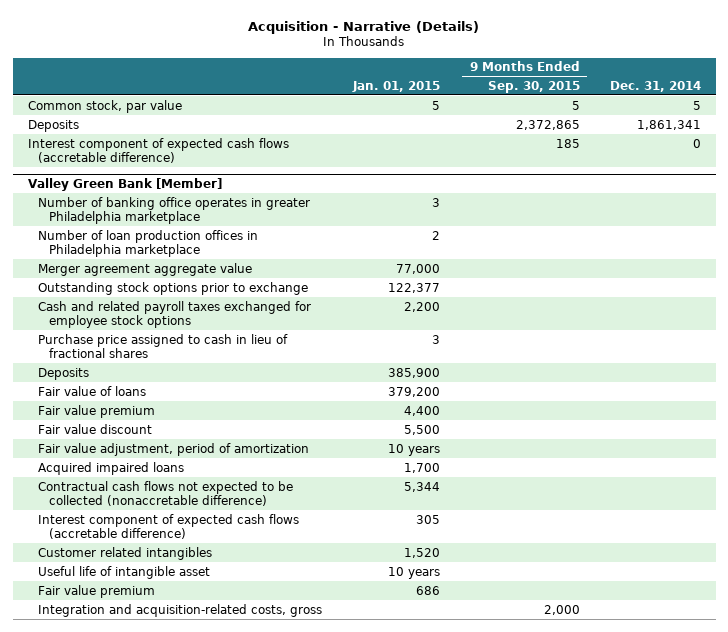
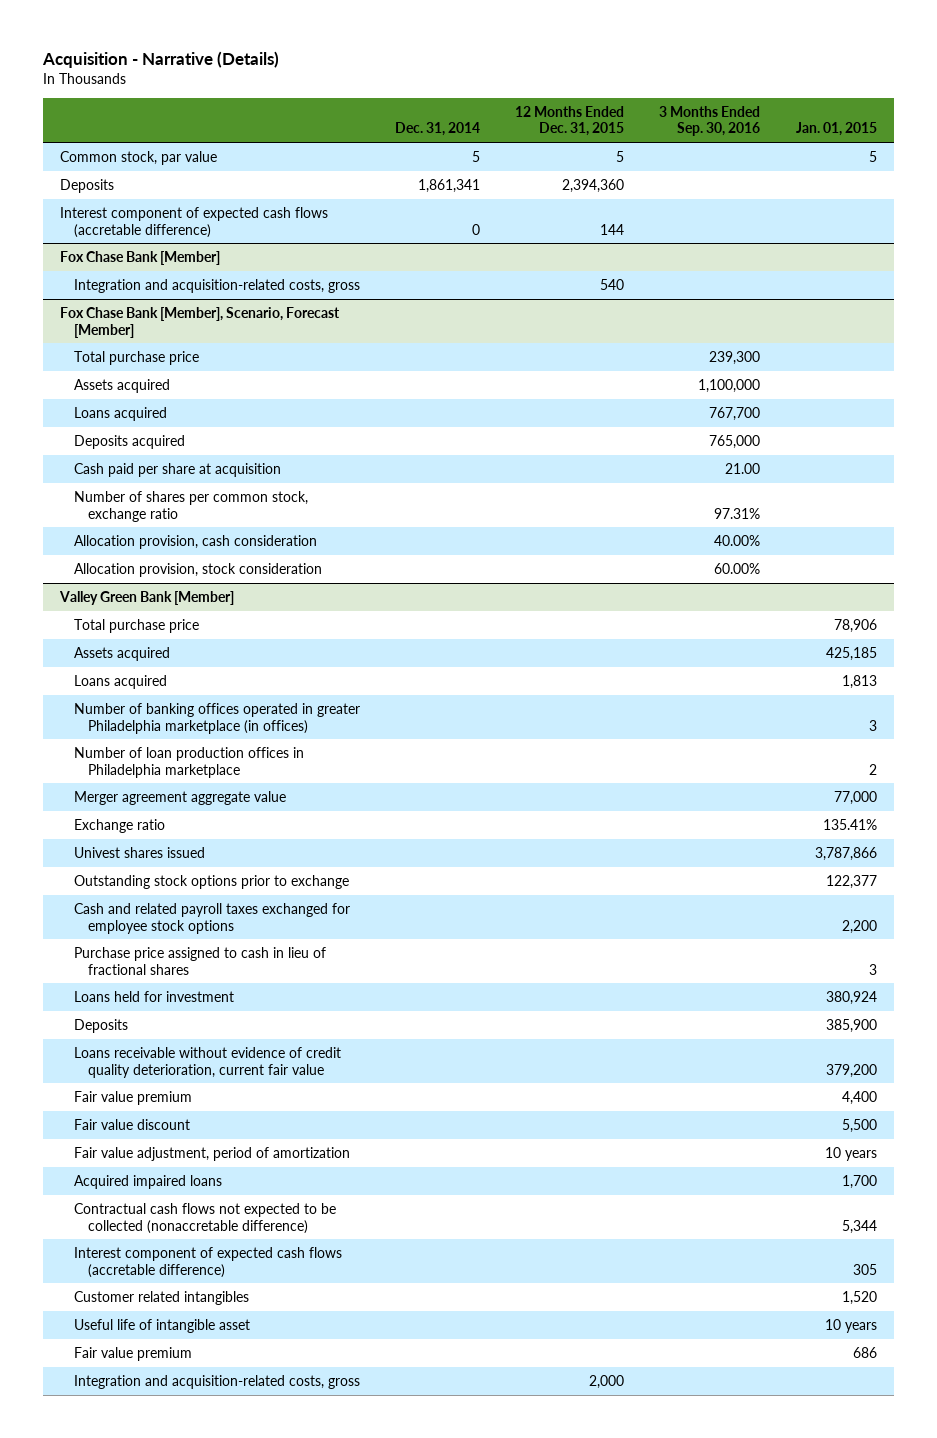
- | Jan. 01, 2015 | 9 Months Ended Sep. 30, 2015 | Dec. 31, 2014
+ | Dec. 31, 2014 | 12 Months Ended Dec. 31, 2015 | 3 Months Ended Sep. 30, 2016 | Jan. 01, 2015
+ Fox Chase Bank [Member]
+ Integration and acquisition-related costs, gross | | 540 | |
+ Fox Chase Bank [Member], Scenario, Forecast [Member]
+ Total purchase price | | | 239,300 |
+ Assets acquired | | | 1,100,000 |
+ Loans acquired | | | 767,700 |
+ Deposits acquired | | | 765,000 |
+ Cash paid per share at acquisition | | | 21.00 |
+ Number of shares per common stock, exchange ratio | | | 97.31% |
+ Allocation provision, cash consideration | | | 40.00% |
+ Allocation provision, stock consideration | | | 60.00% |
@ Valley Green Bank [Member]
- Number of banking office operates in greater Philadelphia marketplace | 3 | |
+ Total purchase price | | | | 78,906
+ Assets acquired | | | | 425,185
+ Loans acquired | | | | 1,813
+ Number of banking offices operated in greater Philadelphia marketplace (in offices) | | | | 3
+ Exchange ratio | | | | 135.41%
+ Univest shares issued | | | | 3,787,866
+ Loans held for investment | | | | 380,924
- Fair value of loans | 379,200 | |
+ Loans receivable without evidence of credit quality deterioration, current fair value | | | | 379,200

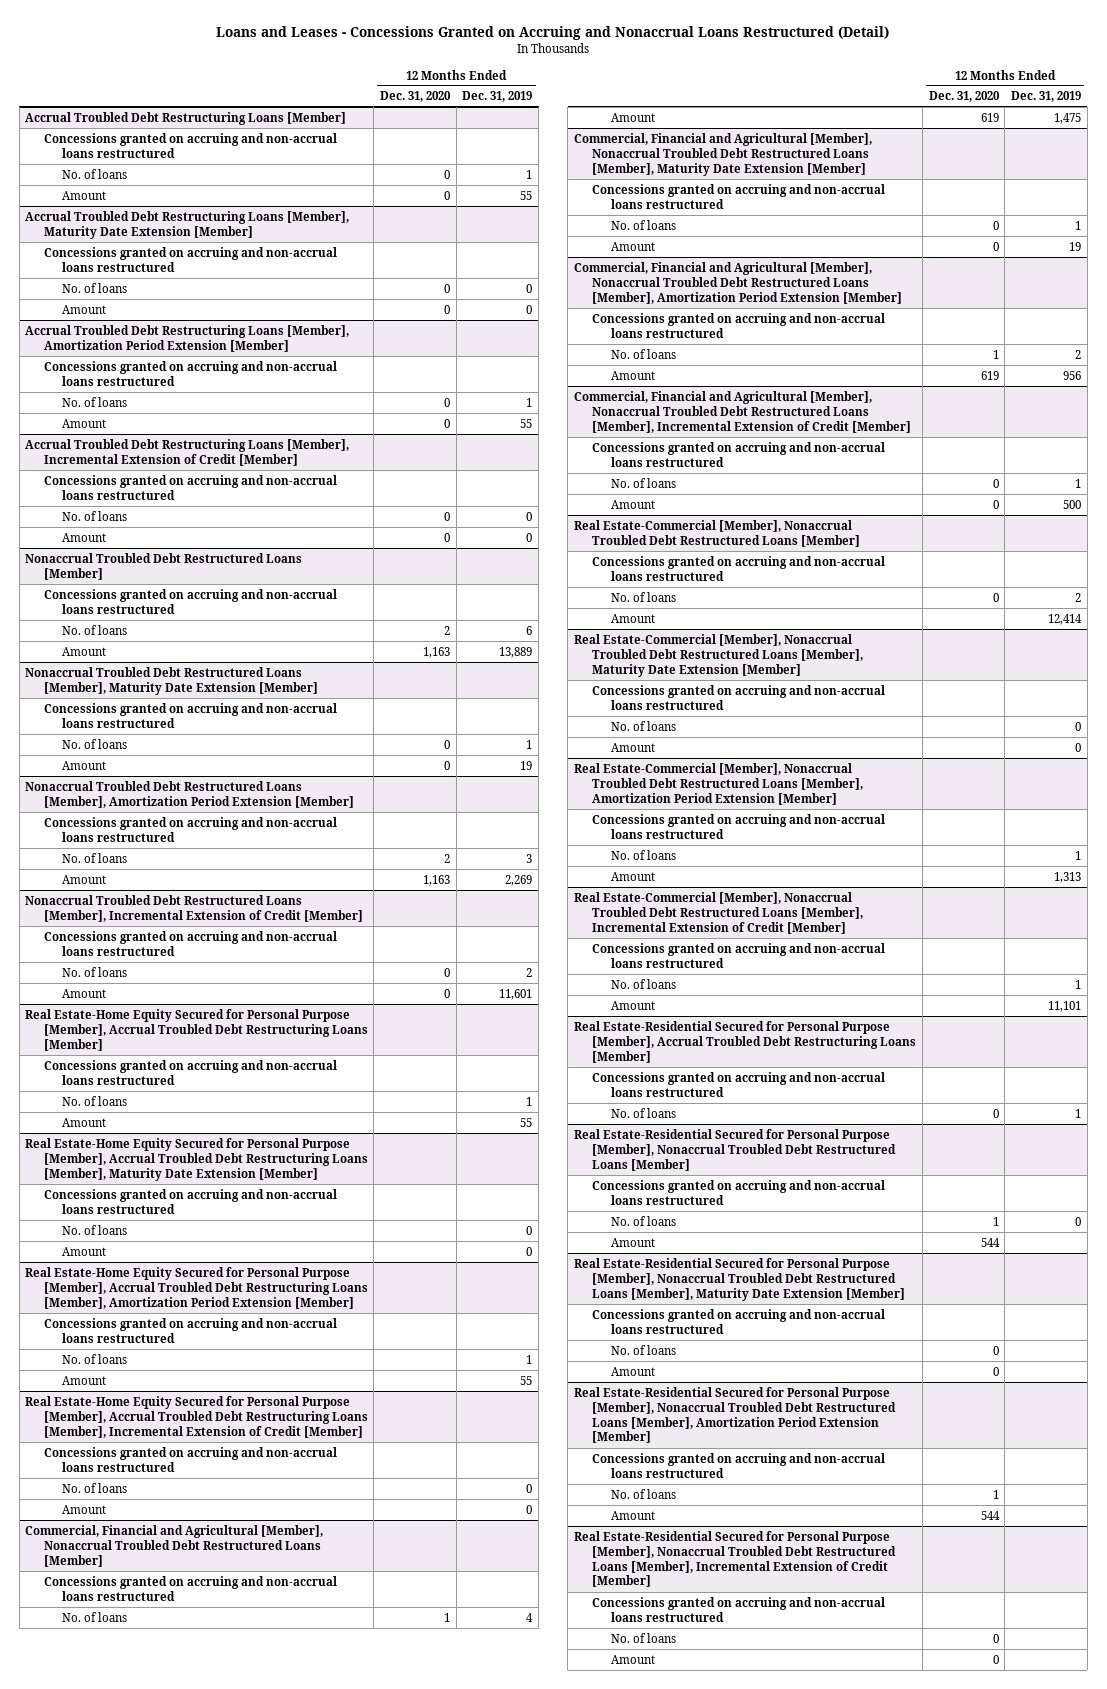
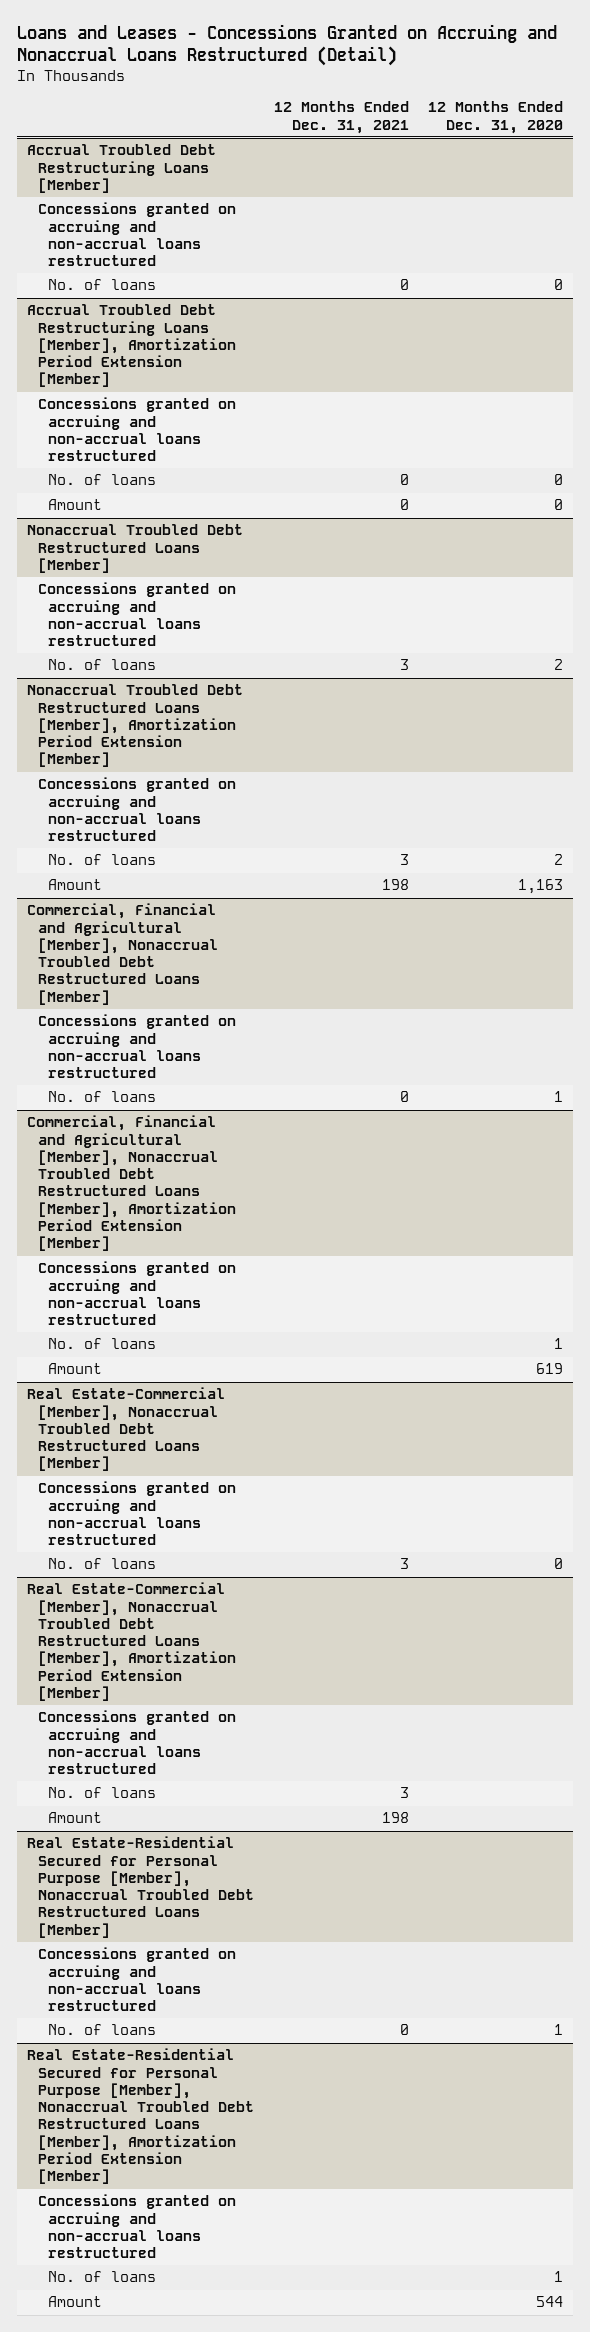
- | 12 Months Ended Dec. 31, 2020 | 12 Months Ended Dec. 31, 2019
+ | 12 Months Ended Dec. 31, 2021 | 12 Months Ended Dec. 31, 2020
@ Accrual Troubled Debt Restructuring Loans [Member]
- Amount | 0 | 55
- Accrual Troubled Debt Restructuring Loans [Member], Maturity Date Extension [Member]
- Concessions granted on accruing and non-accrual loans restructured
- No. of loans | 0 | 0
- Amount | 0 | 0
- Accrual Troubled Debt Restructuring Loans [Member], Incremental Extension of Credit [Member]
- Concessions granted on accruing and non-accrual loans restructured
- No. of loans | 0 | 0
- Amount | 0 | 0
@ Nonaccrual Troubled Debt Restructured Loans [Member]
- Amount | 1,163 | 13,889
- Nonaccrual Troubled Debt Restructured Loans [Member], Maturity Date Extension [Member]
- Concessions granted on accruing and non-accrual loans restructured
- No. of loans | 0 | 1
- Amount | 0 | 19
- Nonaccrual Troubled Debt Restructured Loans [Member], Incremental Extension of Credit [Member]
- Concessions granted on accruing and non-accrual loans restructured
- No. of loans | 0 | 2
- Amount | 0 | 11,601
- Real Estate-Home Equity Secured for Personal Purpose [Member], Accrual Troubled Debt Restructuring Loans [Member]
- Concessions granted on accruing and non-accrual loans restructured
- No. of loans | | 1
- Amount | | 55
- Real Estate-Home Equity Secured for Personal Purpose [Member], Accrual Troubled Debt Restructuring Loans [Member], Maturity Date Extension [Member]
- Concessions granted on accruing and non-accrual loans restructured
- No. of loans | | 0
- Amount | | 0
- Real Estate-Home Equity Secured for Personal Purpose [Member], Accrual Troubled Debt Restructuring Loans [Member], Amortization Period Extension [Member]
- Concessions granted on accruing and non-accrual loans restructured
- No. of loans | | 1
- Amount | | 55
- Real Estate-Home Equity Secured for Personal Purpose [Member], Accrual Troubled Debt Restructuring Loans [Member], Incremental Extension of Credit [Member]
- Concessions granted on accruing and non-accrual loans restructured
- No. of loans | | 0
- Amount | | 0
@ Commercial, Financial and Agricultural [Member], Nonaccrual Troubled Debt Restructured Loans [Member]
- Amount | 619 | 1,475
- Commercial, Financial and Agricultural [Member], Nonaccrual Troubled Debt Restructured Loans [Member], Maturity Date Extension [Member]
- Concessions granted on accruing and non-accrual loans restructured
- No. of loans | 0 | 1
- Amount | 0 | 19
- Commercial, Financial and Agricultural [Member], Nonaccrual Troubled Debt Restructured Loans [Member], Incremental Extension of Credit [Member]
- Concessions granted on accruing and non-accrual loans restructured
- No. of loans | 0 | 1
- Amount | 0 | 500
@ Real Estate-Commercial [Member], Nonaccrual Troubled Debt Restructured Loans [Member]
- Amount | | 12,414
- Real Estate-Commercial [Member], Nonaccrual Troubled Debt Restructured Loans [Member], Maturity Date Extension [Member]
- Concessions granted on accruing and non-accrual loans restructured
- No. of loans | | 0
- Amount | | 0
- Real Estate-Commercial [Member], Nonaccrual Troubled Debt Restructured Loans [Member], Incremental Extension of Credit [Member]
- Concessions granted on accruing and non-accrual loans restructured
- No. of loans | | 1
- Amount | | 11,101
- Real Estate-Residential Secured for Personal Purpose [Member], Accrual Troubled Debt Restructuring Loans [Member]
- Concessions granted on accruing and non-accrual loans restructured
- No. of loans | 0 | 1
@ Real Estate-Residential Secured for Personal Purpose [Member], Nonaccrual Troubled Debt Restructured Loans [Member]
- Amount | 544 |
- Real Estate-Residential Secured for Personal Purpose [Member], Nonaccrual Troubled Debt Restructured Loans [Member], Maturity Date Extension [Member]
- Concessions granted on accruing and non-accrual loans restructured
- No. of loans | 0 |
- Amount | 0 |
- Real Estate-Residential Secured for Personal Purpose [Member], Nonaccrual Troubled Debt Restructured Loans [Member], Incremental Extension of Credit [Member]
- Concessions granted on accruing and non-accrual loans restructured
- No. of loans | 0 |
- Amount | 0 |

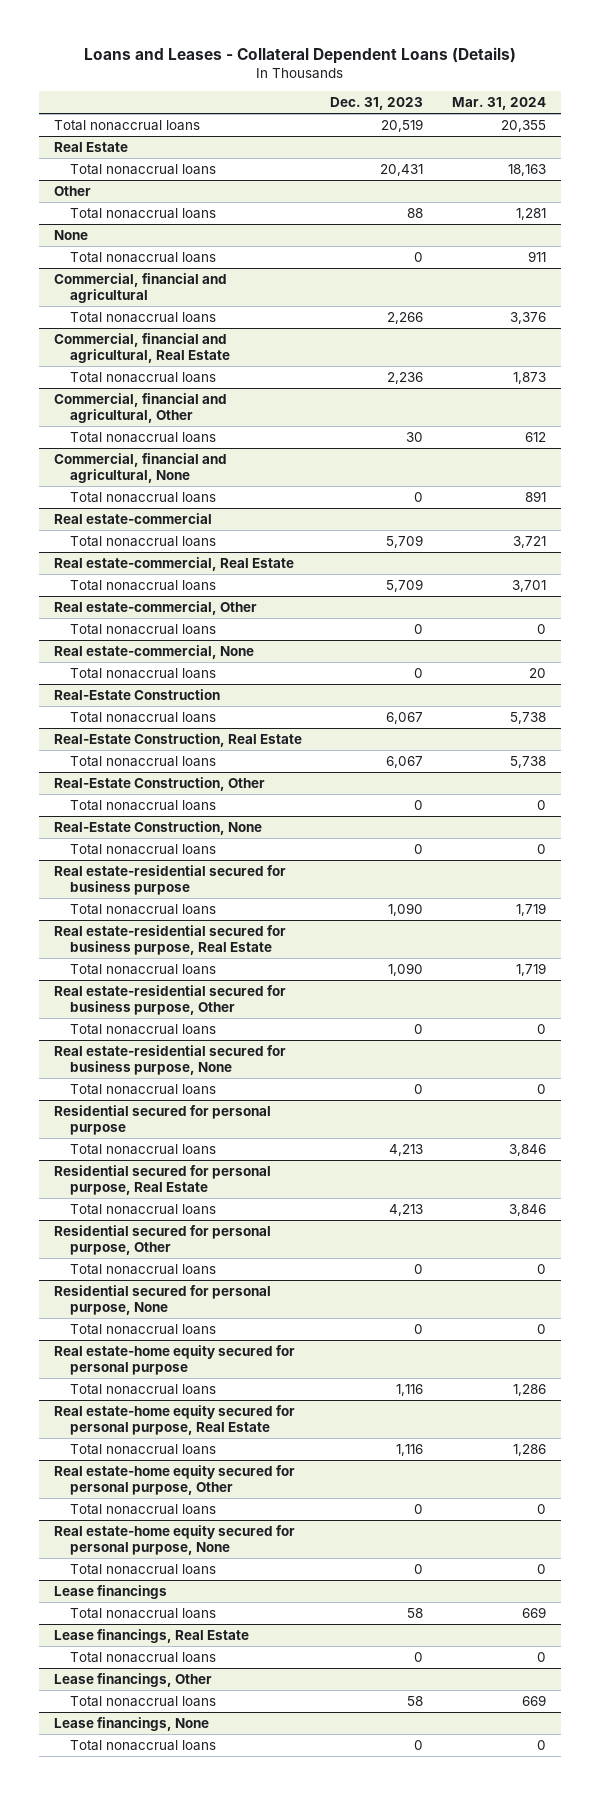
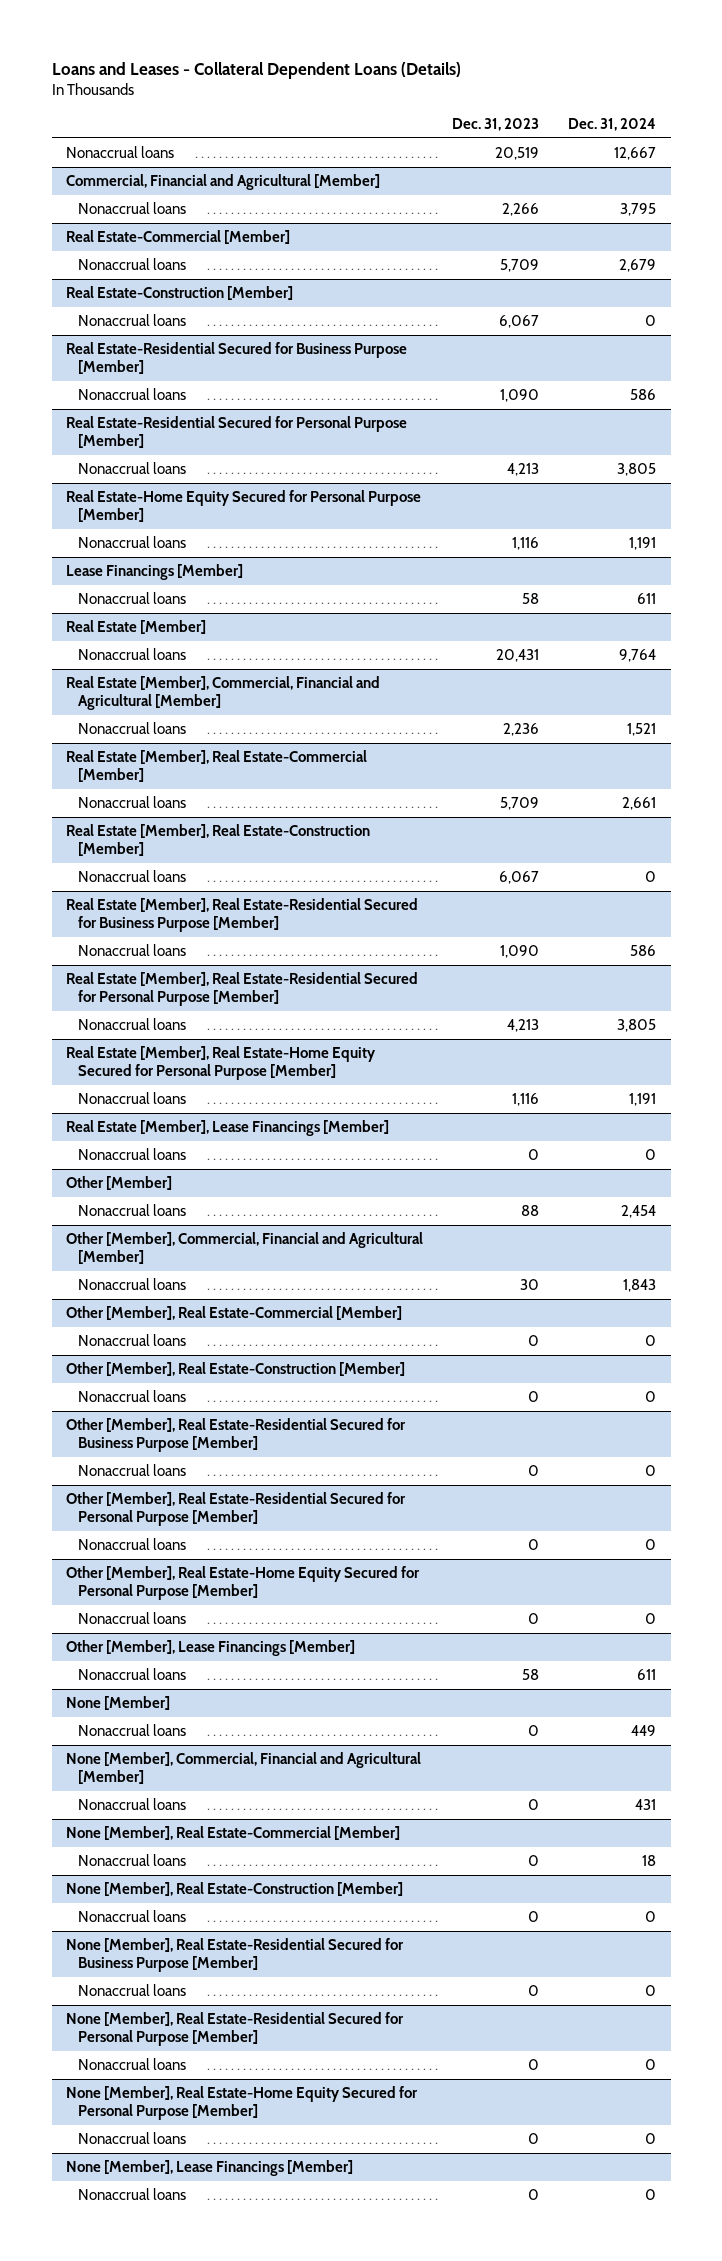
- | Dec. 31, 2023 | Mar. 31, 2024
+ | Dec. 31, 2023 | Dec. 31, 2024
- Total nonaccrual loans | 20,519 | 20,355
- Real Estate
- Total nonaccrual loans | 20,431 | 18,163
- Other
- Total nonaccrual loans | 88 | 1,281
- None
- Total nonaccrual loans | 0 | 911
- Commercial, financial and agricultural
- Total nonaccrual loans | 2,266 | 3,376
- Commercial, financial and agricultural, Real Estate
- Total nonaccrual loans | 2,236 | 1,873
- Commercial, financial and agricultural, Other
- Total nonaccrual loans | 30 | 612
- Commercial, financial and agricultural, None
- Total nonaccrual loans | 0 | 891
- Real estate-commercial
- Total nonaccrual loans | 5,709 | 3,721
- Real estate-commercial, Real Estate
- Total nonaccrual loans | 5,709 | 3,701
- Real estate-commercial, Other
- Total nonaccrual loans | 0 | 0
- Real estate-commercial, None
- Total nonaccrual loans | 0 | 20
- Real-Estate Construction
- Total nonaccrual loans | 6,067 | 5,738
- Real-Estate Construction, Real Estate
- Total nonaccrual loans | 6,067 | 5,738
- Real-Estate Construction, Other
- Total nonaccrual loans | 0 | 0
- Real-Estate Construction, None
- Total nonaccrual loans | 0 | 0
- Real estate-residential secured for business purpose
- Total nonaccrual loans | 1,090 | 1,719
- Real estate-residential secured for business purpose, Real Estate
- Total nonaccrual loans | 1,090 | 1,719
- Real estate-residential secured for business purpose, Other
- Total nonaccrual loans | 0 | 0
- Real estate-residential secured for business purpose, None
- Total nonaccrual loans | 0 | 0
- Residential secured for personal purpose
- Total nonaccrual loans | 4,213 | 3,846
- Residential secured for personal purpose, Real Estate
- Total nonaccrual loans | 4,213 | 3,846
- Residential secured for personal purpose, Other
- Total nonaccrual loans | 0 | 0
- Residential secured for personal purpose, None
- Total nonaccrual loans | 0 | 0
- Real estate-home equity secured for personal purpose
- Total nonaccrual loans | 1,116 | 1,286
- Real estate-home equity secured for personal purpose, Real Estate
- Total nonaccrual loans | 1,116 | 1,286
- Real estate-home equity secured for personal purpose, Other
- Total nonaccrual loans | 0 | 0
- Real estate-home equity secured for personal purpose, None
- Total nonaccrual loans | 0 | 0
- Lease financings
- Total nonaccrual loans | 58 | 669
- Lease financings, Real Estate
- Total nonaccrual loans | 0 | 0
- Lease financings, Other
- Total nonaccrual loans | 58 | 669
- Lease financings, None
- Total nonaccrual loans | 0 | 0
+ Nonaccrual loans | 20,519 | 12,667
+ Commercial, Financial and Agricultural [Member]
+ Nonaccrual loans | 2,266 | 3,795
+ Real Estate-Commercial [Member]
+ Nonaccrual loans | 5,709 | 2,679
+ Real Estate-Construction [Member]
+ Nonaccrual loans | 6,067 | 0
+ Real Estate-Residential Secured for Business Purpose [Member]
+ Nonaccrual loans | 1,090 | 586
+ Real Estate-Residential Secured for Personal Purpose [Member]
+ Nonaccrual loans | 4,213 | 3,805
+ Real Estate-Home Equity Secured for Personal Purpose [Member]
+ Nonaccrual loans | 1,116 | 1,191
+ Lease Financings [Member]
+ Nonaccrual loans | 58 | 611
+ Real Estate [Member]
+ Nonaccrual loans | 20,431 | 9,764
+ Real Estate [Member], Commercial, Financial and Agricultural [Member]
+ Nonaccrual loans | 2,236 | 1,521
+ Real Estate [Member], Real Estate-Commercial [Member]
+ Nonaccrual loans | 5,709 | 2,661
+ Real Estate [Member], Real Estate-Construction [Member]
+ Nonaccrual loans | 6,067 | 0
+ Real Estate [Member], Real Estate-Residential Secured for Business Purpose [Member]
+ Nonaccrual loans | 1,090 | 586
+ Real Estate [Member], Real Estate-Residential Secured for Personal Purpose [Member]
+ Nonaccrual loans | 4,213 | 3,805
+ Real Estate [Member], Real Estate-Home Equity Secured for Personal Purpose [Member]
+ Nonaccrual loans | 1,116 | 1,191
+ Real Estate [Member], Lease Financings [Member]
+ Nonaccrual loans | 0 | 0
+ Other [Member]
+ Nonaccrual loans | 88 | 2,454
+ Other [Member], Commercial, Financial and Agricultural [Member]
+ Nonaccrual loans | 30 | 1,843
+ Other [Member], Real Estate-Commercial [Member]
+ Nonaccrual loans | 0 | 0
+ Other [Member], Real Estate-Construction [Member]
+ Nonaccrual loans | 0 | 0
+ Other [Member], Real Estate-Residential Secured for Business Purpose [Member]
+ Nonaccrual loans | 0 | 0
+ Other [Member], Real Estate-Residential Secured for Personal Purpose [Member]
+ Nonaccrual loans | 0 | 0
+ Other [Member], Real Estate-Home Equity Secured for Personal Purpose [Member]
+ Nonaccrual loans | 0 | 0
+ Other [Member], Lease Financings [Member]
+ Nonaccrual loans | 58 | 611
+ None [Member]
+ Nonaccrual loans | 0 | 449
+ None [Member], Commercial, Financial and Agricultural [Member]
+ Nonaccrual loans | 0 | 431
+ None [Member], Real Estate-Commercial [Member]
+ Nonaccrual loans | 0 | 18
+ None [Member], Real Estate-Construction [Member]
+ Nonaccrual loans | 0 | 0
+ None [Member], Real Estate-Residential Secured for Business Purpose [Member]
+ Nonaccrual loans | 0 | 0
+ None [Member], Real Estate-Residential Secured for Personal Purpose [Member]
+ Nonaccrual loans | 0 | 0
+ None [Member], Real Estate-Home Equity Secured for Personal Purpose [Member]
+ Nonaccrual loans | 0 | 0
+ None [Member], Lease Financings [Member]
+ Nonaccrual loans | 0 | 0

